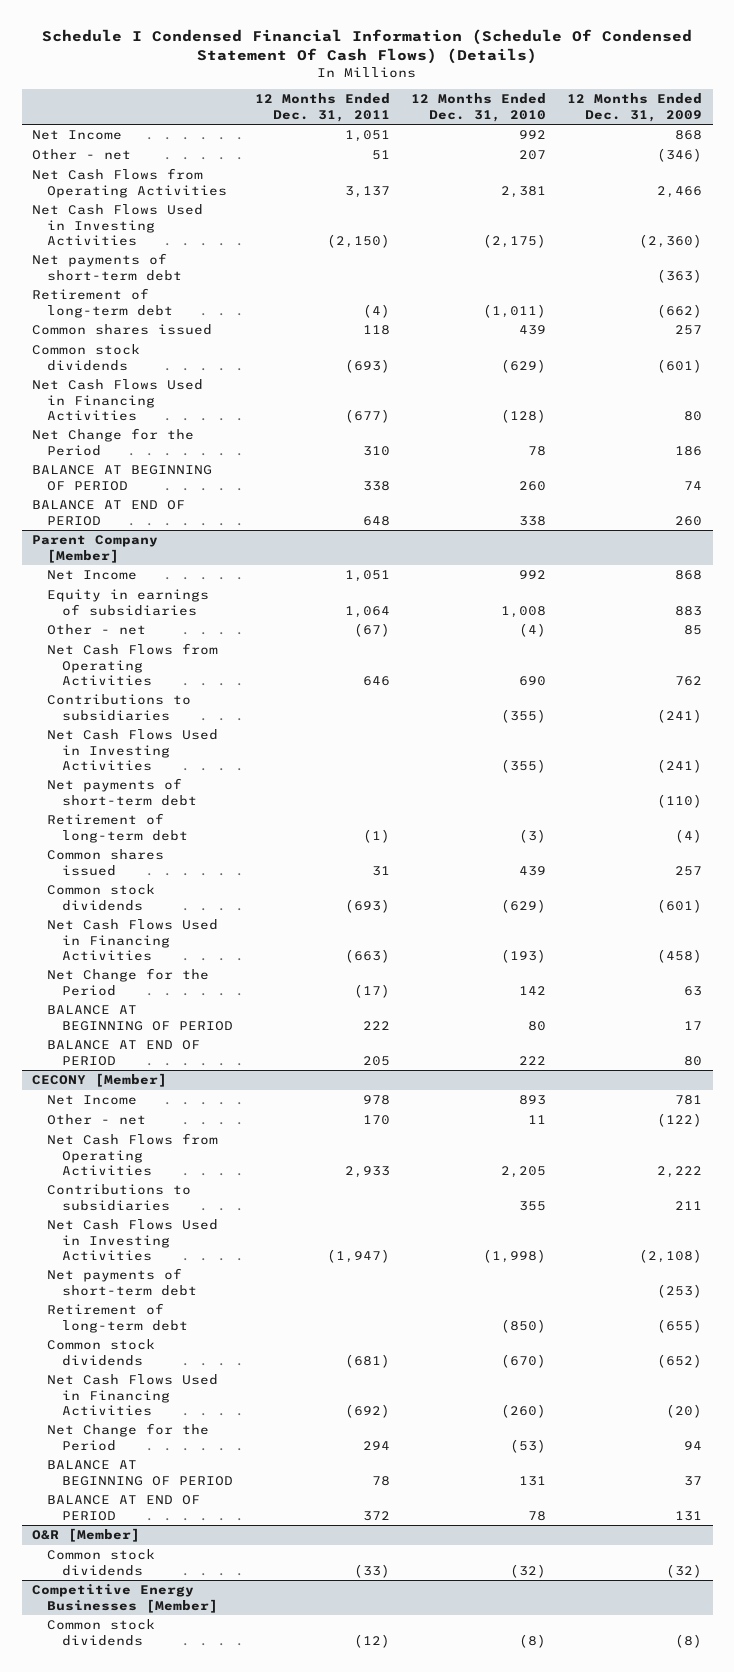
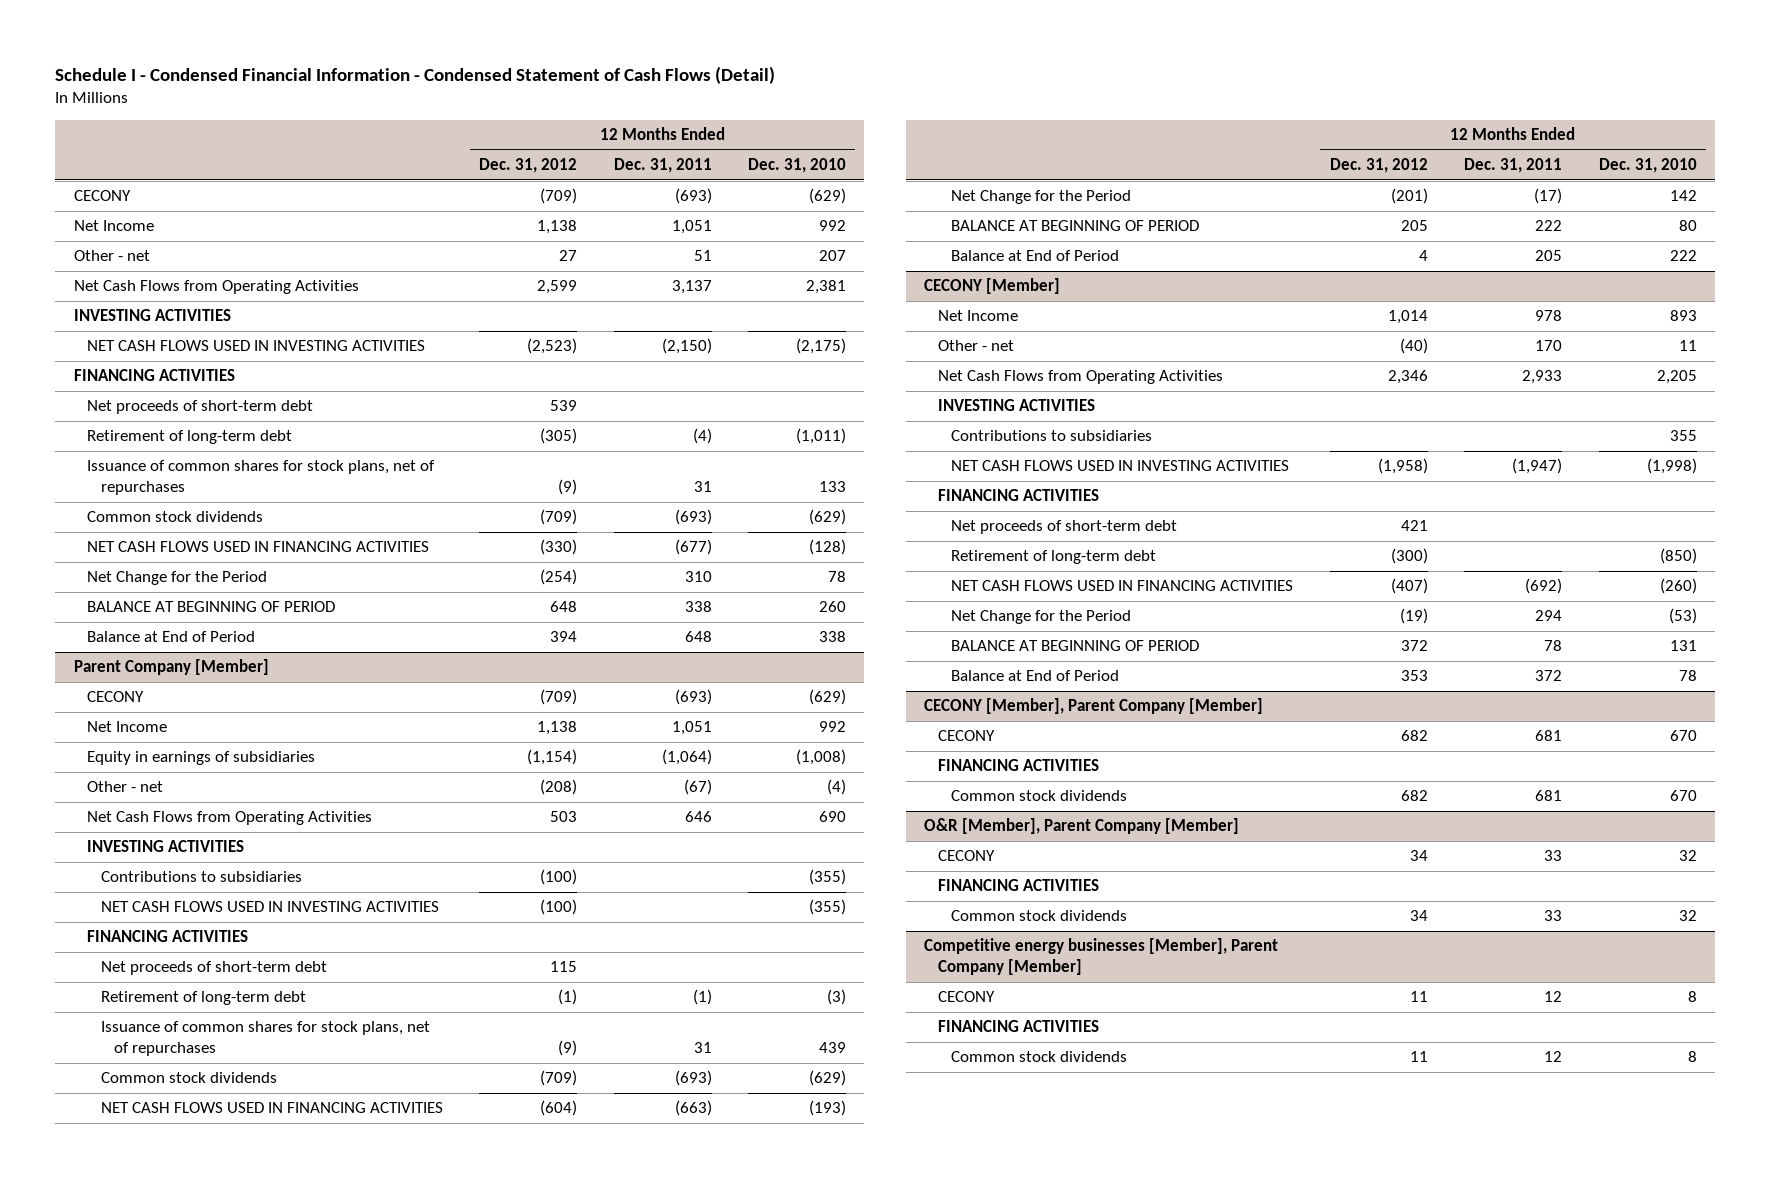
- Schedule I Condensed Financial Information (Schedule Of Condensed Statement Of Cash Flows) (Details)
+ Schedule I - Condensed Financial Information - Condensed Statement of Cash Flows (Detail)
- | 12 Months Ended Dec. 31, 2011 | 12 Months Ended Dec. 31, 2010 | 12 Months Ended Dec. 31, 2009
+ | 12 Months Ended Dec. 31, 2012 | 12 Months Ended Dec. 31, 2011 | 12 Months Ended Dec. 31, 2010
+ CECONY | (709) | (693) | (629)
- Net Cash Flows Used in Investing Activities | (2,150) | (2,175) | (2,360)
- Net payments of short-term debt | | | (363)
+ INVESTING ACTIVITIES
+ NET CASH FLOWS USED IN INVESTING ACTIVITIES | (2,523) | (2,150) | (2,175)
+ FINANCING ACTIVITIES
+ Net proceeds of short-term debt | 539 | |
- Common shares issued | 118 | 439 | 257
+ Issuance of common shares for stock plans, net of repurchases | (9) | 31 | 133
- Net Cash Flows Used in Financing Activities | (677) | (128) | 80
+ NET CASH FLOWS USED IN FINANCING ACTIVITIES | (330) | (677) | (128)
- BALANCE AT END OF PERIOD | 648 | 338 | 260
+ Balance at End of Period | 394 | 648 | 338
@ Parent Company [Member]
+ CECONY | (709) | (693) | (629)
- Equity in earnings of subsidiaries | 1,064 | 1,008 | 883
+ Equity in earnings of subsidiaries | (1,154) | (1,064) | (1,008)
+ INVESTING ACTIVITIES
- Net Cash Flows Used in Investing Activities | | (355) | (241)
- Net payments of short-term debt | | | (110)
+ NET CASH FLOWS USED IN INVESTING ACTIVITIES | (100) | | (355)
+ FINANCING ACTIVITIES
+ Net proceeds of short-term debt | 115 | |
- Common shares issued | 31 | 439 | 257
+ Issuance of common shares for stock plans, net of repurchases | (9) | 31 | 439
- Net Cash Flows Used in Financing Activities | (663) | (193) | (458)
+ NET CASH FLOWS USED IN FINANCING ACTIVITIES | (604) | (663) | (193)
- BALANCE AT END OF PERIOD | 205 | 222 | 80
+ Balance at End of Period | 4 | 205 | 222
@ CECONY [Member]
+ INVESTING ACTIVITIES
- Net Cash Flows Used in Investing Activities | (1,947) | (1,998) | (2,108)
- Net payments of short-term debt | | | (253)
+ NET CASH FLOWS USED IN INVESTING ACTIVITIES | (1,958) | (1,947) | (1,998)
+ FINANCING ACTIVITIES
+ Net proceeds of short-term debt | 421 | |
- Common stock dividends | (681) | (670) | (652)
- Net Cash Flows Used in Financing Activities | (692) | (260) | (20)
+ NET CASH FLOWS USED IN FINANCING ACTIVITIES | (407) | (692) | (260)
- BALANCE AT END OF PERIOD | 372 | 78 | 131
- O&R [Member]
- Common stock dividends | (33) | (32) | (32)
- Competitive Energy Businesses [Member]
- Common stock dividends | (12) | (8) | (8)
@ CECONY [Member]
+ Balance at End of Period | 353 | 372 | 78
+ CECONY [Member], Parent Company [Member]
+ CECONY | 682 | 681 | 670
+ FINANCING ACTIVITIES
+ Common stock dividends | 682 | 681 | 670
+ O&R [Member], Parent Company [Member]
+ CECONY | 34 | 33 | 32
+ FINANCING ACTIVITIES
+ Common stock dividends | 34 | 33 | 32
+ Competitive energy businesses [Member], Parent Company [Member]
+ CECONY | 11 | 12 | 8
+ FINANCING ACTIVITIES
+ Common stock dividends | 11 | 12 | 8

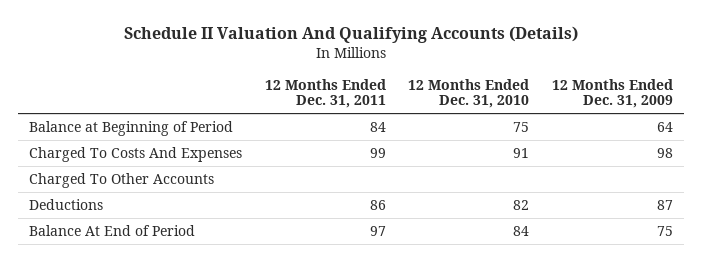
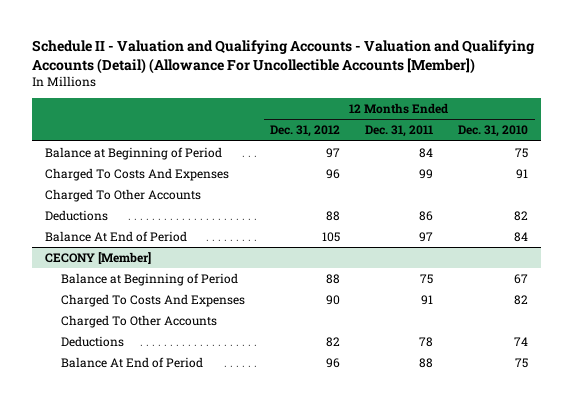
- Schedule II Valuation And Qualifying Accounts (Details)
+ Schedule II - Valuation and Qualifying Accounts - Valuation and Qualifying Accounts (Detail) (Allowance For Uncollectible Accounts [Member])
- | 12 Months Ended Dec. 31, 2011 | 12 Months Ended Dec. 31, 2010 | 12 Months Ended Dec. 31, 2009
+ | 12 Months Ended Dec. 31, 2012 | 12 Months Ended Dec. 31, 2011 | 12 Months Ended Dec. 31, 2010
+ CECONY [Member]
+ Balance at Beginning of Period | 88 | 75 | 67
+ Charged To Costs And Expenses | 90 | 91 | 82
+ Charged To Other Accounts
+ Deductions | 82 | 78 | 74
+ Balance At End of Period | 96 | 88 | 75

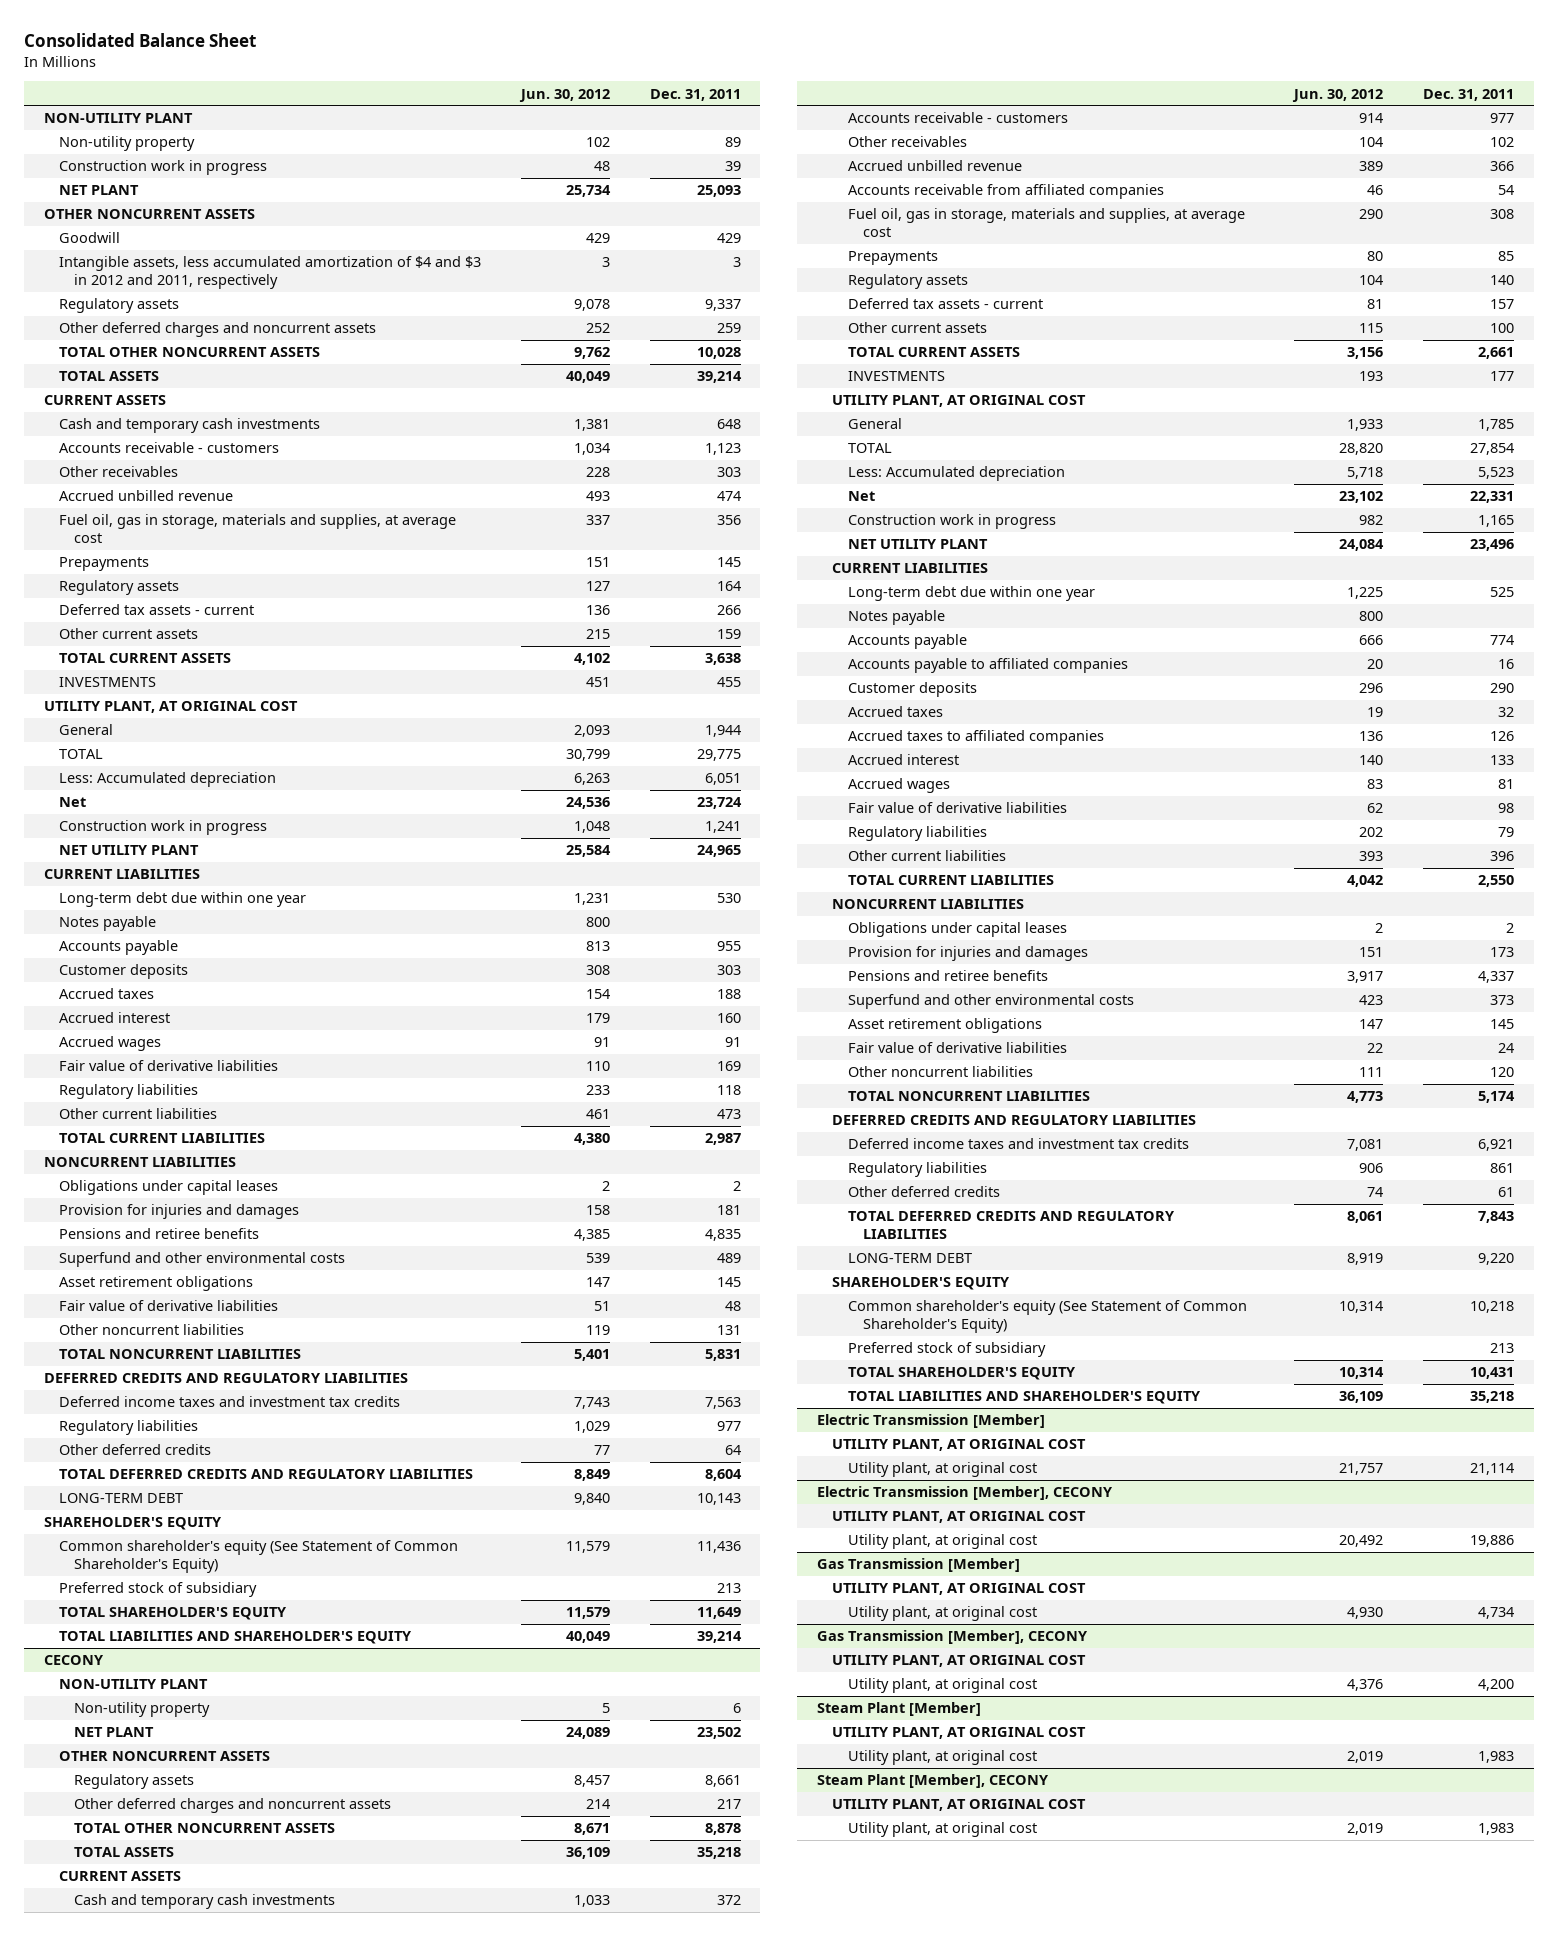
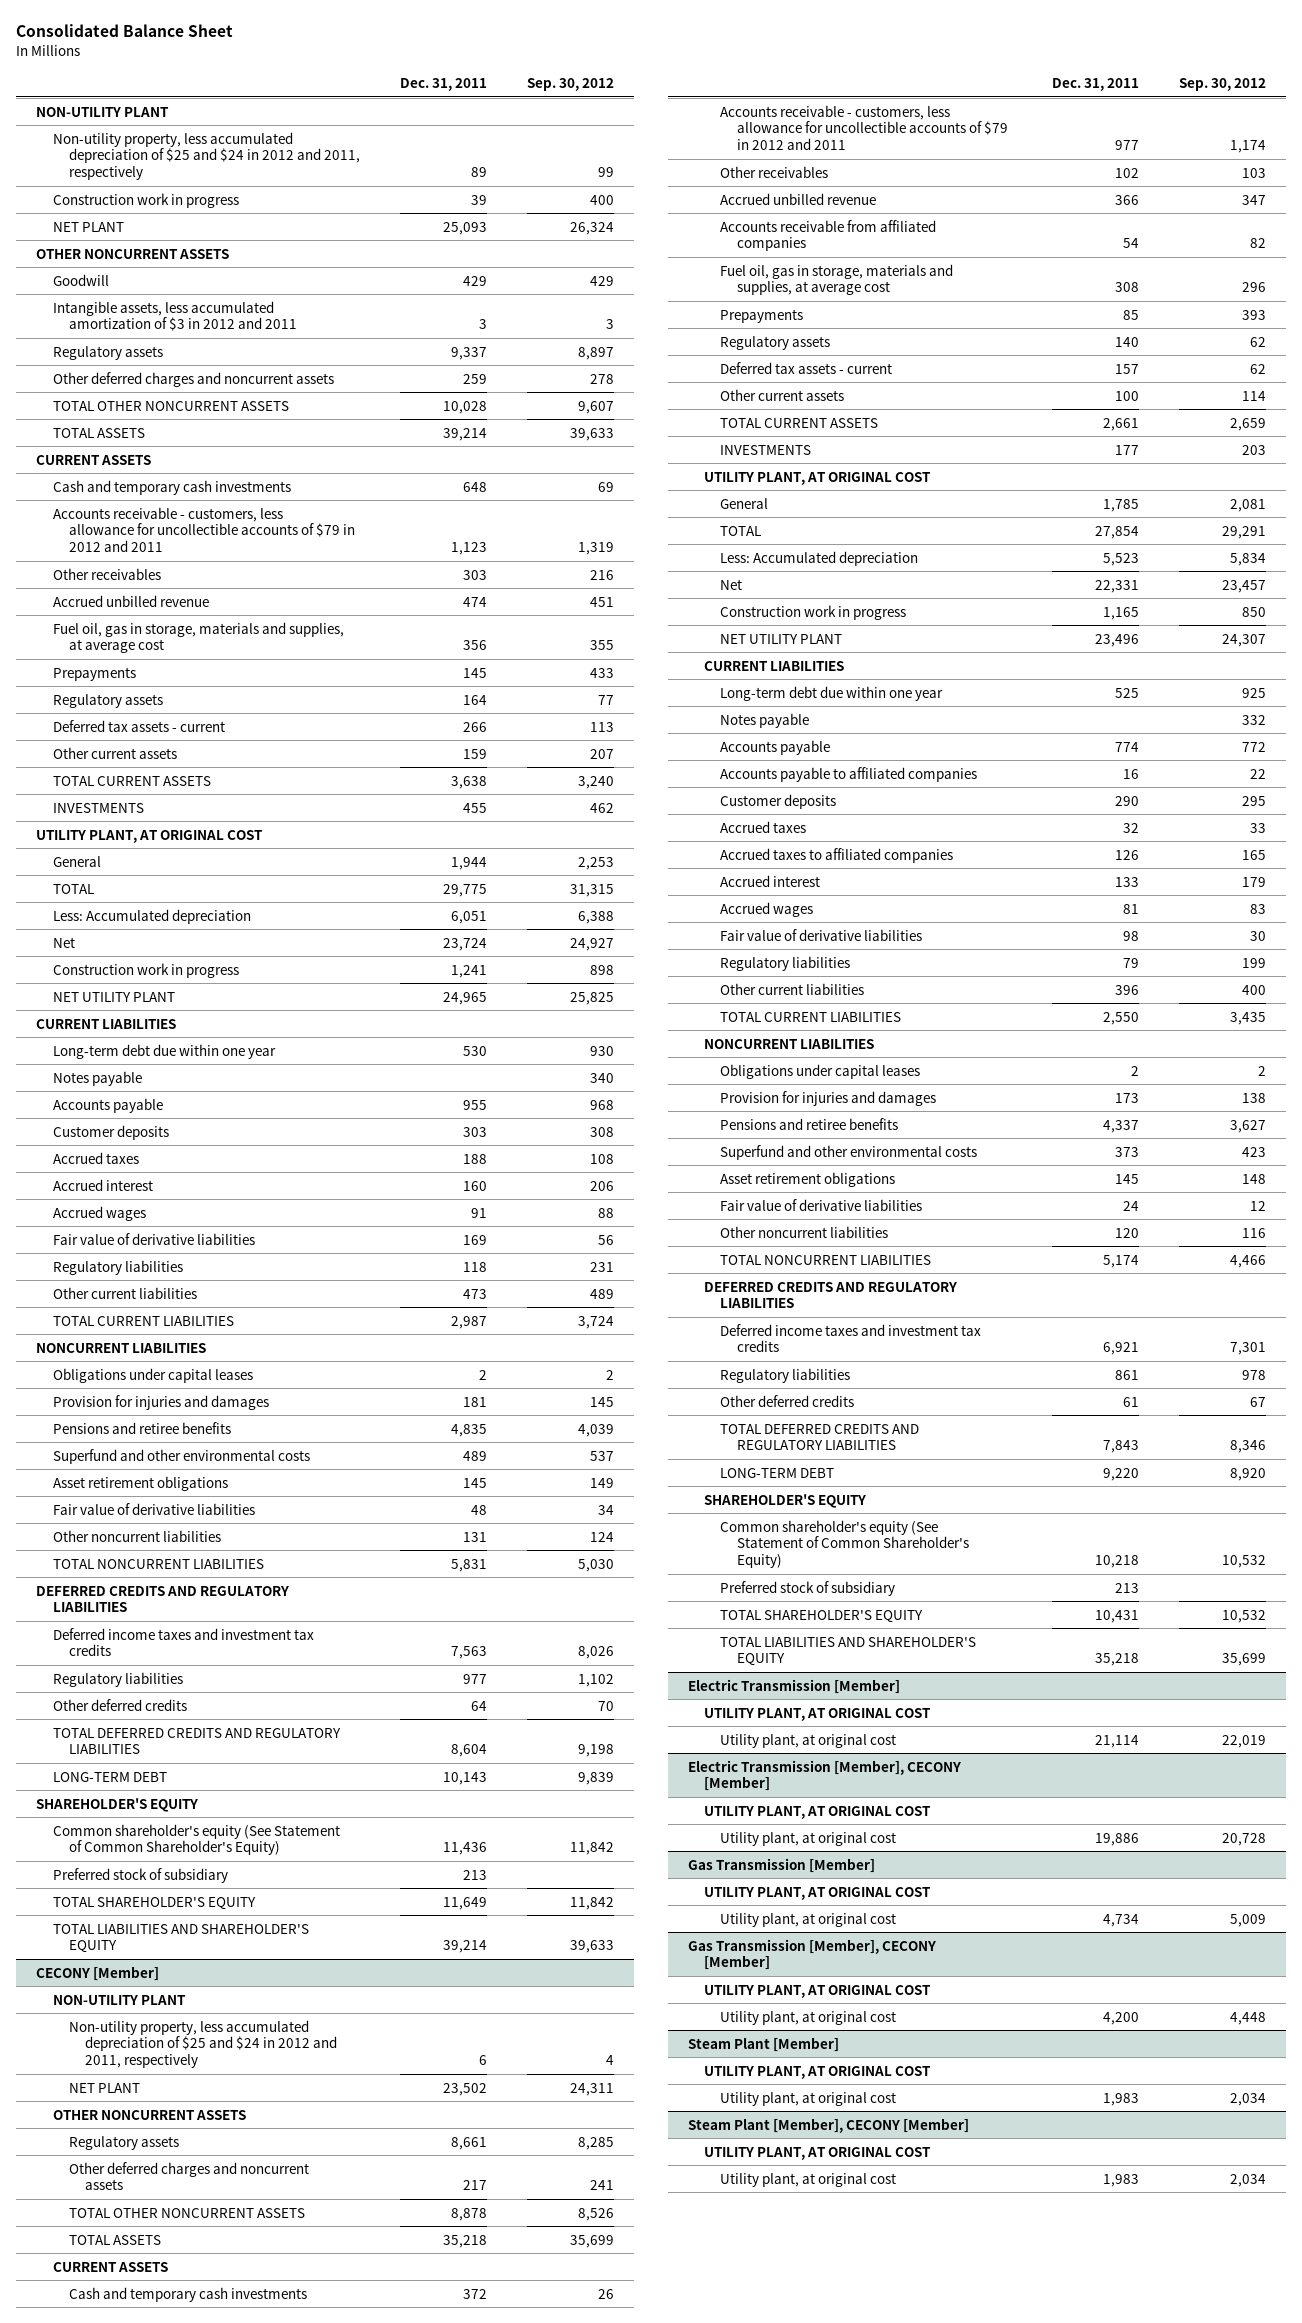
- | Jun. 30, 2012 | Dec. 31, 2011
+ | Dec. 31, 2011 | Sep. 30, 2012
- Non-utility property | 102 | 89
+ Non-utility property, less accumulated depreciation of $25 and $24 in 2012 and 2011, respectively | 89 | 99
- Intangible assets, less accumulated amortization of $4 and $3 in 2012 and 2011, respectively | 3 | 3
+ Intangible assets, less accumulated amortization of $3 in 2012 and 2011 | 3 | 3
- Accounts receivable - customers | 1,034 | 1,123
+ Accounts receivable - customers, less allowance for uncollectible accounts of $79 in 2012 and 2011 | 1,123 | 1,319
- CECONY
+ CECONY [Member]
- Non-utility property | 5 | 6
+ Non-utility property, less accumulated depreciation of $25 and $24 in 2012 and 2011, respectively | 6 | 4
- Accounts receivable - customers | 914 | 977
+ Accounts receivable - customers, less allowance for uncollectible accounts of $79 in 2012 and 2011 | 977 | 1,174
- Electric Transmission [Member], CECONY
+ Electric Transmission [Member], CECONY [Member]
- Gas Transmission [Member], CECONY
+ Gas Transmission [Member], CECONY [Member]
- Steam Plant [Member], CECONY
+ Steam Plant [Member], CECONY [Member]

